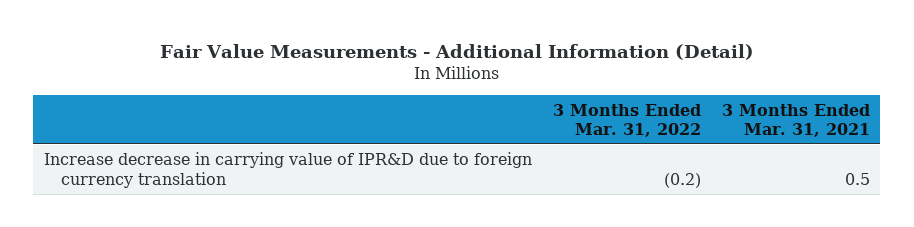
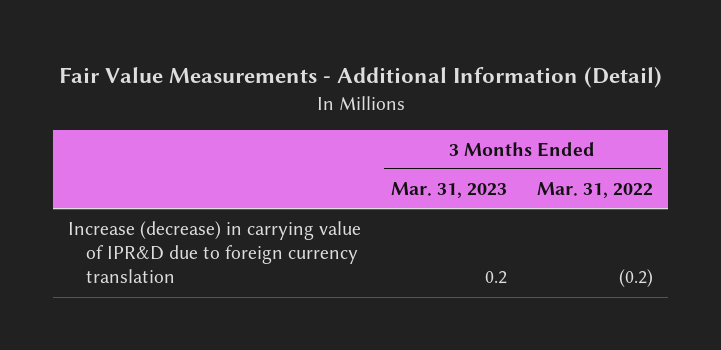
- | 3 Months Ended Mar. 31, 2022 | 3 Months Ended Mar. 31, 2021
+ | 3 Months Ended Mar. 31, 2023 | 3 Months Ended Mar. 31, 2022
- Increase decrease in carrying value of IPR&D due to foreign currency translation | (0.2) | 0.5
+ Increase (decrease) in carrying value of IPR&D due to foreign currency translation | 0.2 | (0.2)

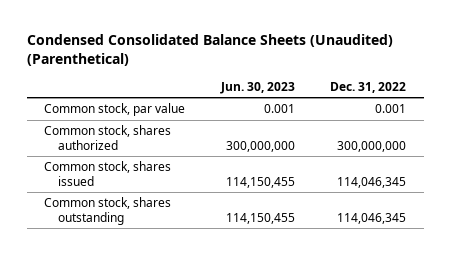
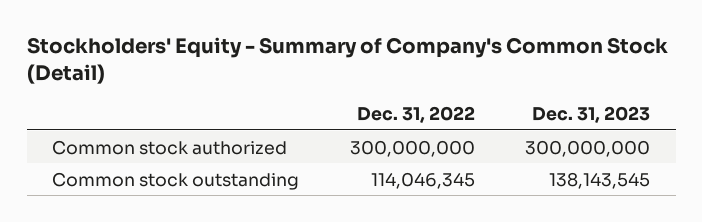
- Condensed Consolidated Balance Sheets (Unaudited) (Parenthetical)
+ Stockholders' Equity - Summary of Company's Common Stock (Detail)
- | Jun. 30, 2023 | Dec. 31, 2022
+ | Dec. 31, 2022 | Dec. 31, 2023
- Common stock, par value | 0.001 | 0.001
- Common stock, shares authorized | 300,000,000 | 300,000,000
- Common stock, shares issued | 114,150,455 | 114,046,345
- Common stock, shares outstanding | 114,150,455 | 114,046,345
+ Common stock authorized | 300,000,000 | 300,000,000
+ Common stock outstanding | 114,046,345 | 138,143,545

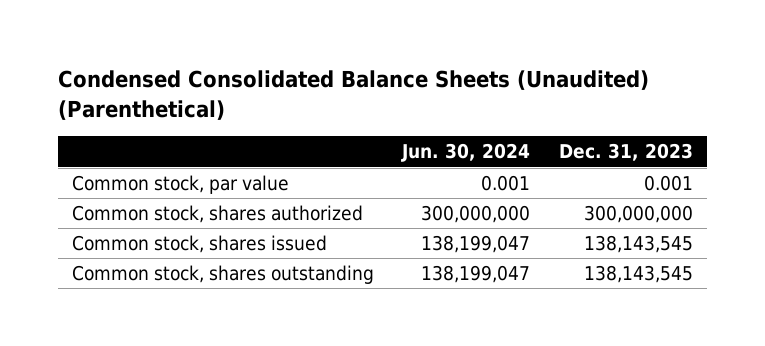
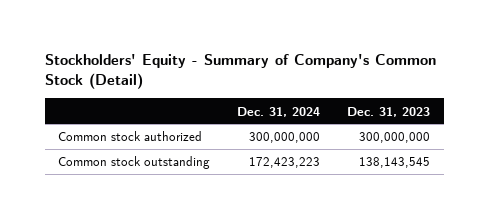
- Condensed Consolidated Balance Sheets (Unaudited) (Parenthetical)
+ Stockholders' Equity - Summary of Company's Common Stock (Detail)
- | Jun. 30, 2024 | Dec. 31, 2023
+ | Dec. 31, 2024 | Dec. 31, 2023
- Common stock, par value | 0.001 | 0.001
- Common stock, shares authorized | 300,000,000 | 300,000,000
- Common stock, shares issued | 138,199,047 | 138,143,545
- Common stock, shares outstanding | 138,199,047 | 138,143,545
+ Common stock authorized | 300,000,000 | 300,000,000
+ Common stock outstanding | 172,423,223 | 138,143,545

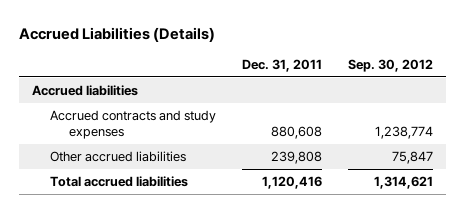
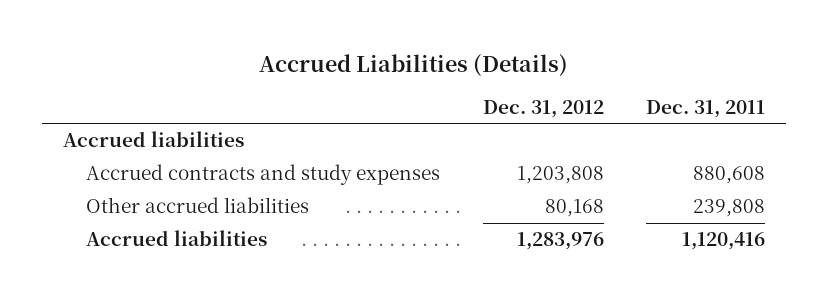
- | Dec. 31, 2011 | Sep. 30, 2012
+ | Dec. 31, 2012 | Dec. 31, 2011
- Total accrued liabilities | 1,120,416 | 1,314,621
+ Accrued liabilities | 1,283,976 | 1,120,416

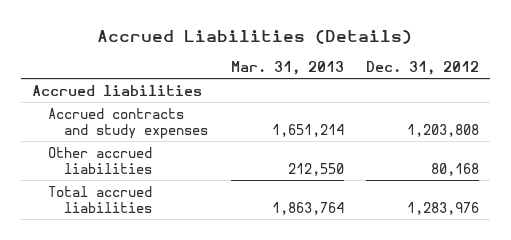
- | Dec. 31, 2012 | Dec. 31, 2011
+ | Mar. 31, 2013 | Dec. 31, 2012
- Accrued liabilities | 1,283,976 | 1,120,416
+ Total accrued liabilities | 1,863,764 | 1,283,976

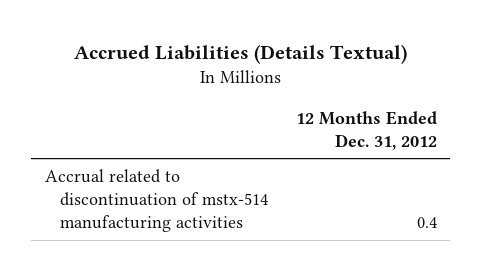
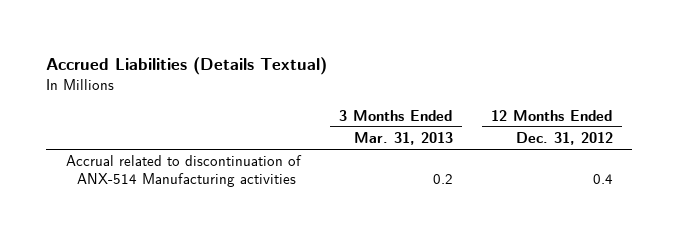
- | 12 Months Ended Dec. 31, 2012
+ | 3 Months Ended Mar. 31, 2013 | 12 Months Ended Dec. 31, 2012
- Accrual related to discontinuation of mstx-514 manufacturing activities | 0.4
+ Accrual related to discontinuation of ANX-514 Manufacturing activities | 0.2 | 0.4

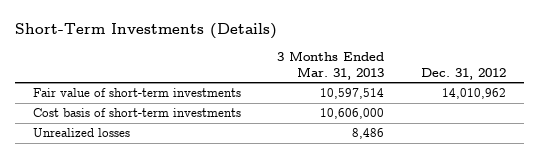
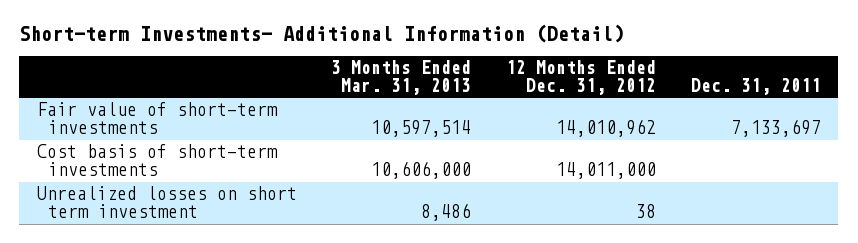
- Short-Term Investments (Details)
+ Short-term Investments- Additional Information (Detail)
- | 3 Months Ended Mar. 31, 2013 | Dec. 31, 2012
+ | 3 Months Ended Mar. 31, 2013 | 12 Months Ended Dec. 31, 2012 | Dec. 31, 2011
- Unrealized losses | 8,486 |
+ Unrealized losses on short term investment | 8,486 | 38 |

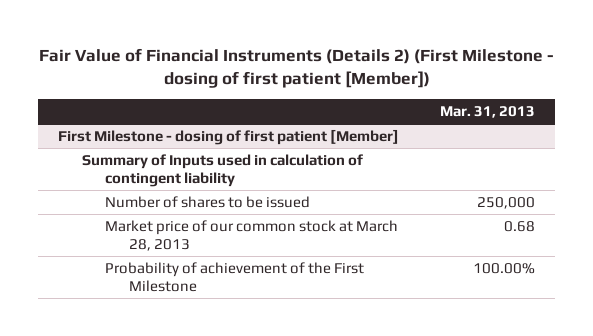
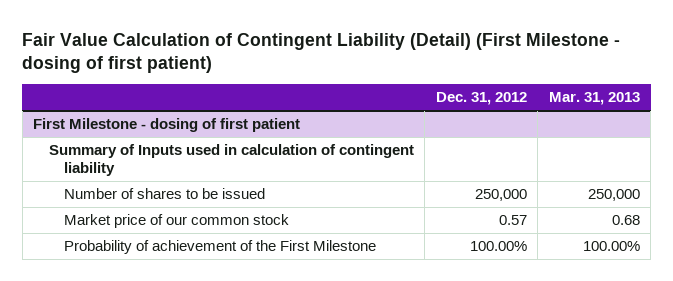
- Fair Value of Financial Instruments (Details 2) (First Milestone - dosing of first patient [Member])
+ Fair Value Calculation of Contingent Liability (Detail) (First Milestone - dosing of first patient)
- | Mar. 31, 2013
+ | Dec. 31, 2012 | Mar. 31, 2013
- First Milestone - dosing of first patient [Member]
+ First Milestone - dosing of first patient
- Market price of our common stock at March 28, 2013 | 0.68
+ Market price of our common stock | 0.57 | 0.68

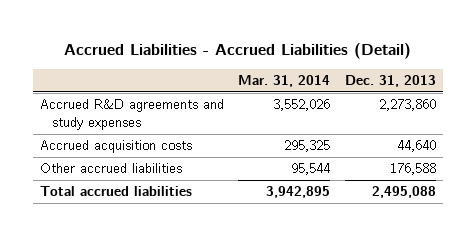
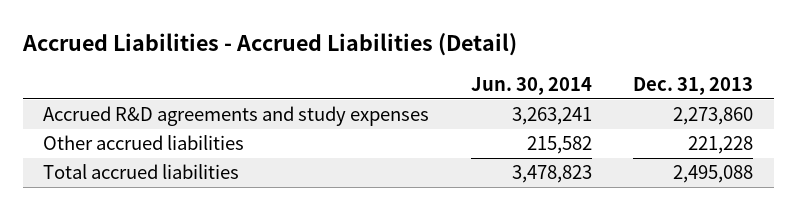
- | Mar. 31, 2014 | Dec. 31, 2013
+ | Jun. 30, 2014 | Dec. 31, 2013
- Accrued acquisition costs | 295,325 | 44,640
- Other accrued liabilities | 95,544 | 176,588
+ Other accrued liabilities | 215,582 | 221,228

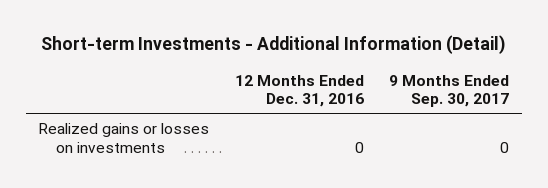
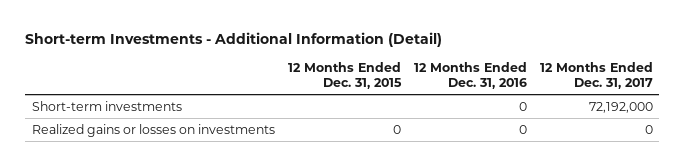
- | 12 Months Ended Dec. 31, 2016 | 9 Months Ended Sep. 30, 2017
+ | 12 Months Ended Dec. 31, 2015 | 12 Months Ended Dec. 31, 2016 | 12 Months Ended Dec. 31, 2017
+ Short-term investments | | 0 | 72,192,000

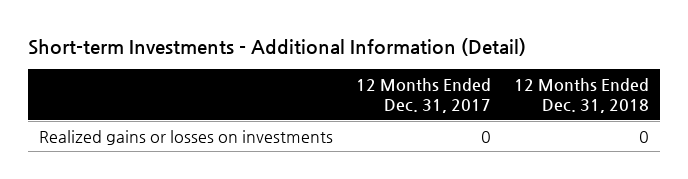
- | 12 Months Ended Dec. 31, 2015 | 12 Months Ended Dec. 31, 2016 | 12 Months Ended Dec. 31, 2017
+ | 12 Months Ended Dec. 31, 2017 | 12 Months Ended Dec. 31, 2018
- Short-term investments | | 0 | 72,192,000

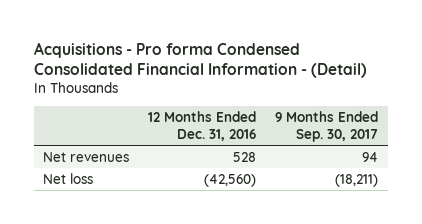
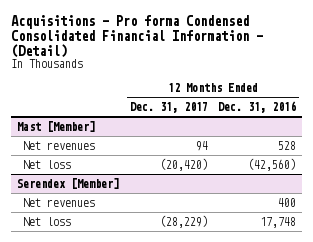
- | 12 Months Ended Dec. 31, 2016 | 9 Months Ended Sep. 30, 2017
+ | 12 Months Ended Dec. 31, 2017 | 12 Months Ended Dec. 31, 2016
+ Mast [Member]
+ Serendex [Member]
+ Net revenues | | 400
+ Net loss | (28,229) | 17,748

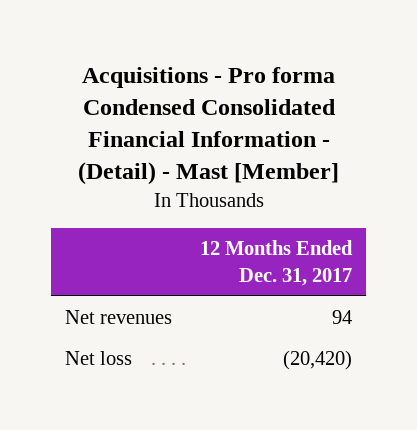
- Acquisitions - Pro forma Condensed Consolidated Financial Information - (Detail)
+ Acquisitions - Pro forma Condensed Consolidated Financial Information - (Detail) - Mast [Member]
- | 12 Months Ended Dec. 31, 2017 | 12 Months Ended Dec. 31, 2016
+ | 12 Months Ended Dec. 31, 2017
- Mast [Member]
- Serendex [Member]
- Net revenues | | 400
- Net loss | (28,229) | 17,748

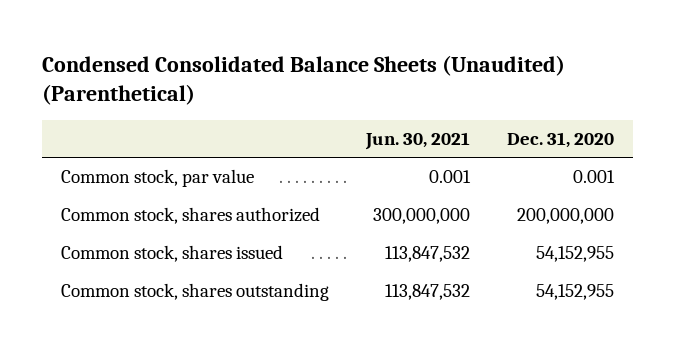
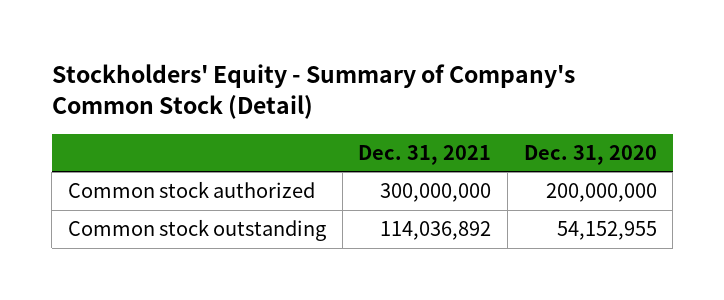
- Condensed Consolidated Balance Sheets (Unaudited) (Parenthetical)
+ Stockholders' Equity - Summary of Company's Common Stock (Detail)
- | Jun. 30, 2021 | Dec. 31, 2020
+ | Dec. 31, 2021 | Dec. 31, 2020
- Common stock, par value | 0.001 | 0.001
- Common stock, shares authorized | 300,000,000 | 200,000,000
- Common stock, shares issued | 113,847,532 | 54,152,955
- Common stock, shares outstanding | 113,847,532 | 54,152,955
+ Common stock authorized | 300,000,000 | 200,000,000
+ Common stock outstanding | 114,036,892 | 54,152,955

